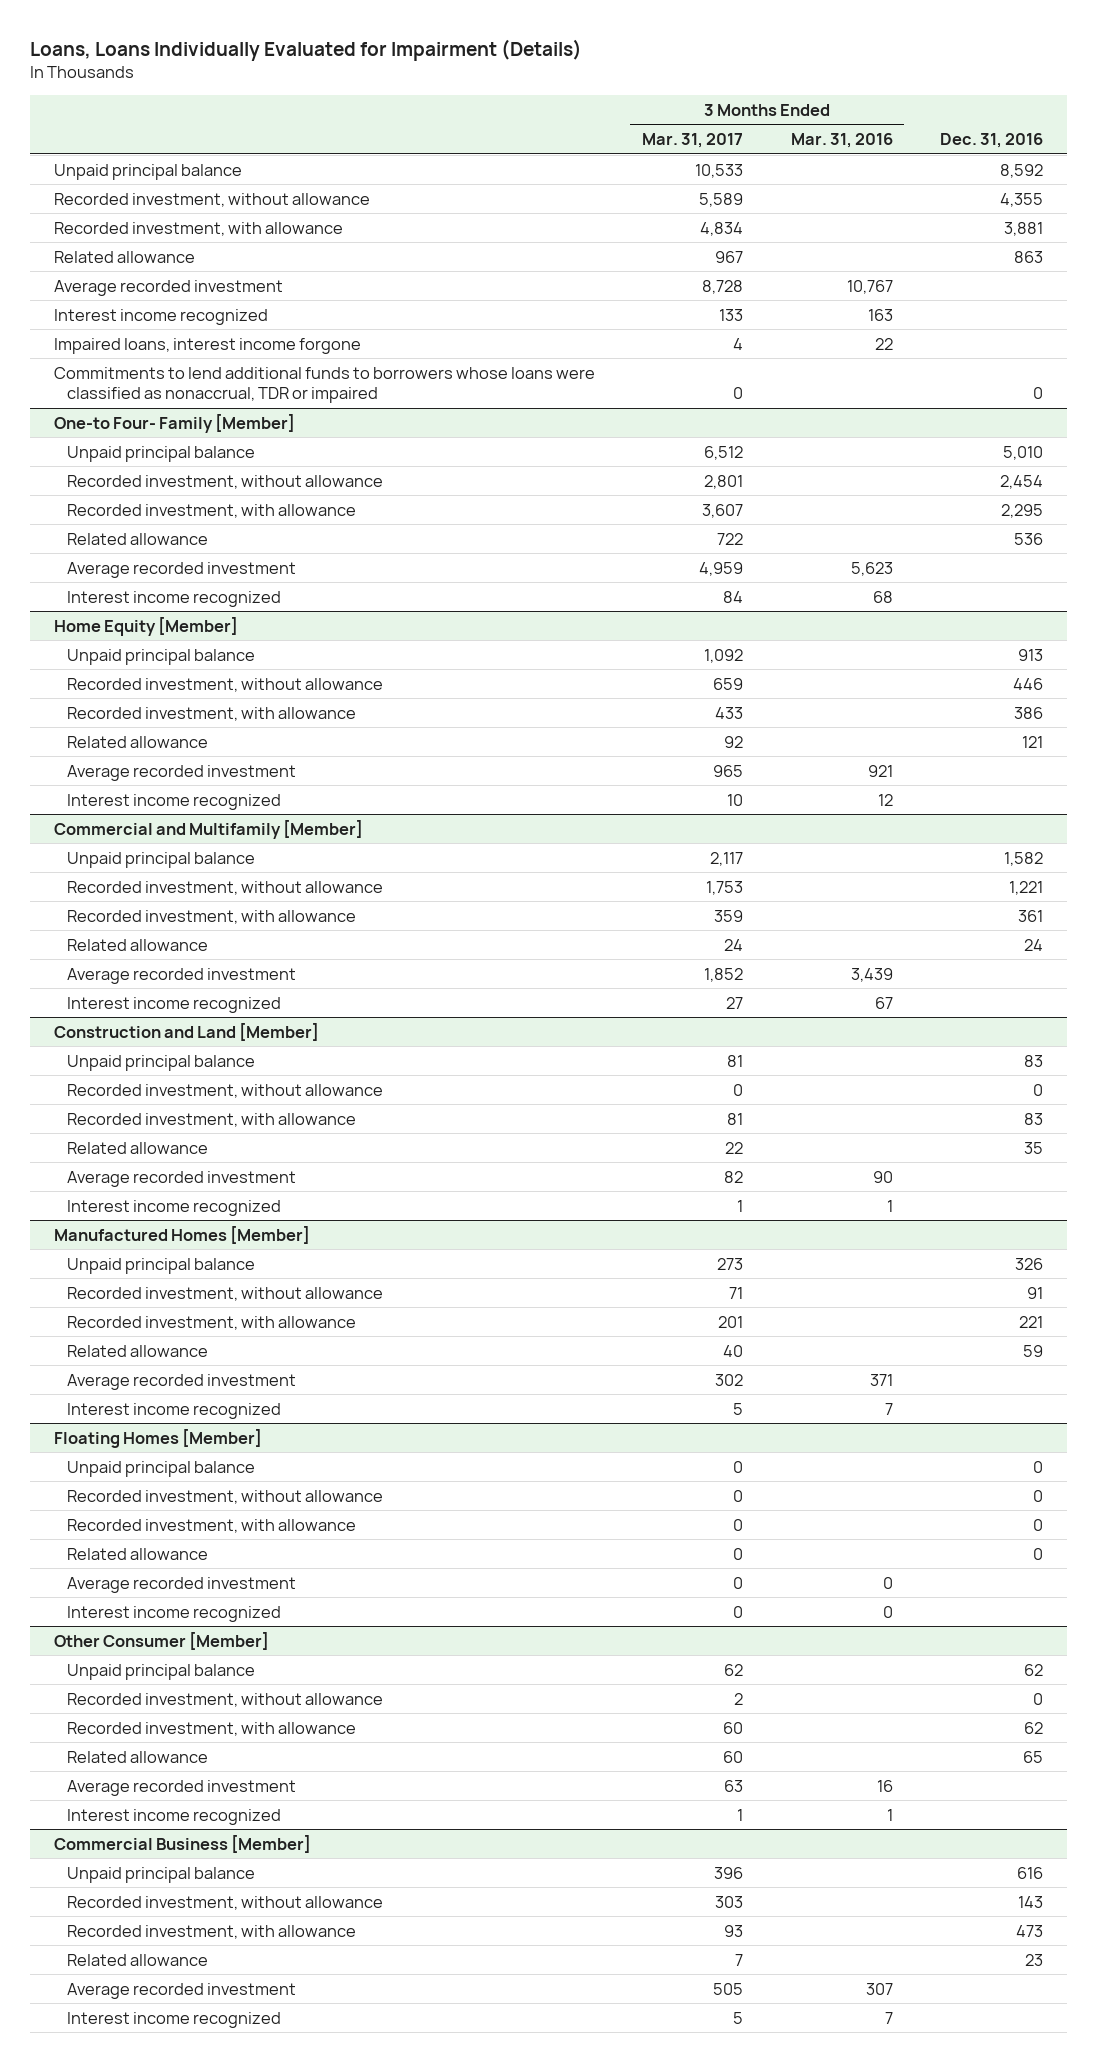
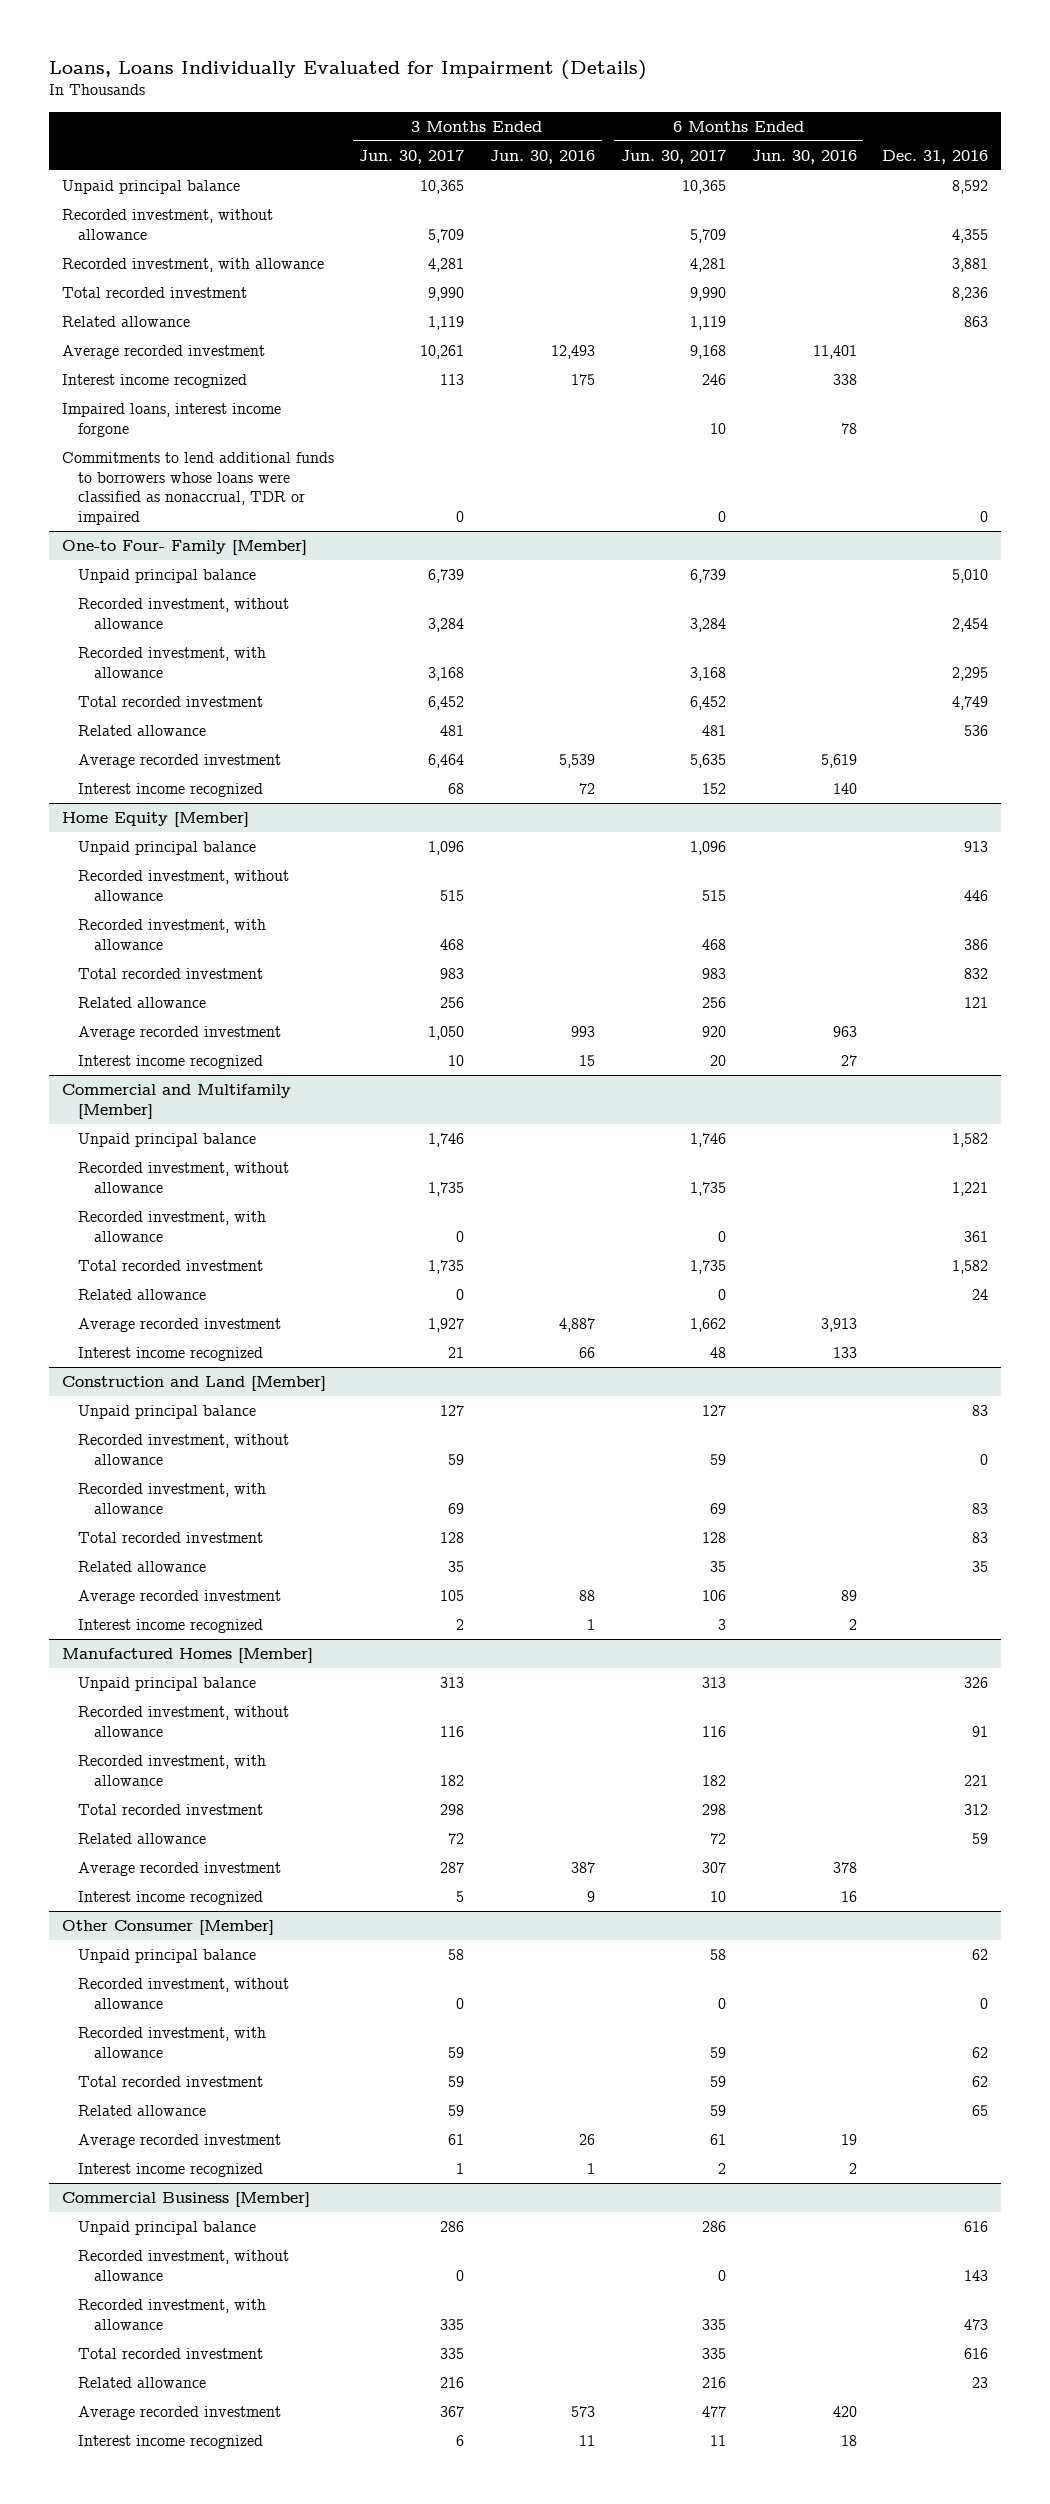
- | 3 Months Ended Mar. 31, 2017 | 3 Months Ended Mar. 31, 2016 | Dec. 31, 2016
+ | 3 Months Ended Jun. 30, 2017 | 3 Months Ended Jun. 30, 2016 | 6 Months Ended Jun. 30, 2017 | 6 Months Ended Jun. 30, 2016 | Dec. 31, 2016
+ Total recorded investment | 9,990 | | 9,990 | | 8,236
@ One-to Four- Family [Member]
+ Total recorded investment | 6,452 | | 6,452 | | 4,749
@ Home Equity [Member]
+ Total recorded investment | 983 | | 983 | | 832
@ Commercial and Multifamily [Member]
+ Total recorded investment | 1,735 | | 1,735 | | 1,582
@ Construction and Land [Member]
+ Total recorded investment | 128 | | 128 | | 83
@ Manufactured Homes [Member]
+ Total recorded investment | 298 | | 298 | | 312
- Floating Homes [Member]
- Unpaid principal balance | 0 | | 0
- Recorded investment, without allowance | 0 | | 0
- Recorded investment, with allowance | 0 | | 0
- Related allowance | 0 | | 0
- Average recorded investment | 0 | 0 |
- Interest income recognized | 0 | 0 |
@ Other Consumer [Member]
+ Total recorded investment | 59 | | 59 | | 62
@ Commercial Business [Member]
+ Total recorded investment | 335 | | 335 | | 616

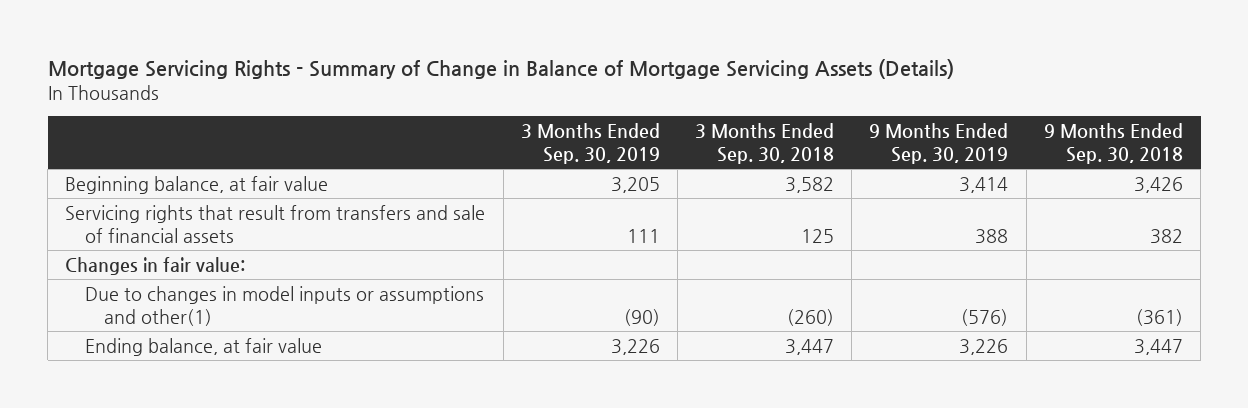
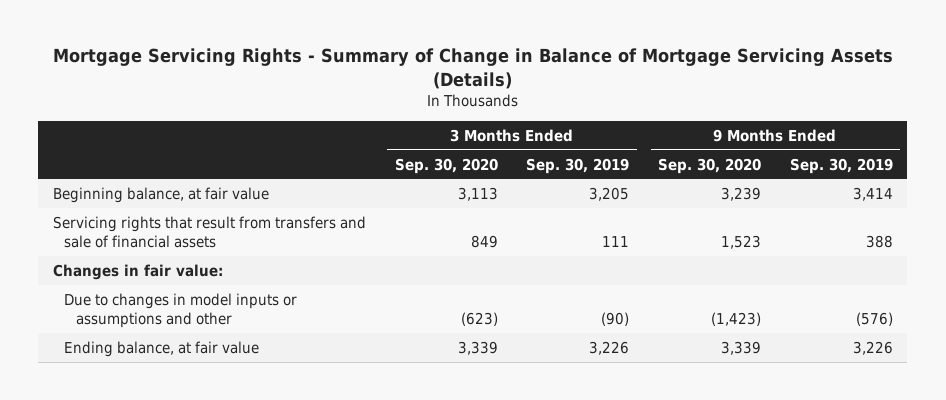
- | 3 Months Ended Sep. 30, 2019 | 3 Months Ended Sep. 30, 2018 | 9 Months Ended Sep. 30, 2019 | 9 Months Ended Sep. 30, 2018
+ | 3 Months Ended Sep. 30, 2020 | 3 Months Ended Sep. 30, 2019 | 9 Months Ended Sep. 30, 2020 | 9 Months Ended Sep. 30, 2019
- Due to changes in model inputs or assumptions and other(1) | (90) | (260) | (576) | (361)
+ Due to changes in model inputs or assumptions and other | (623) | (90) | (1,423) | (576)

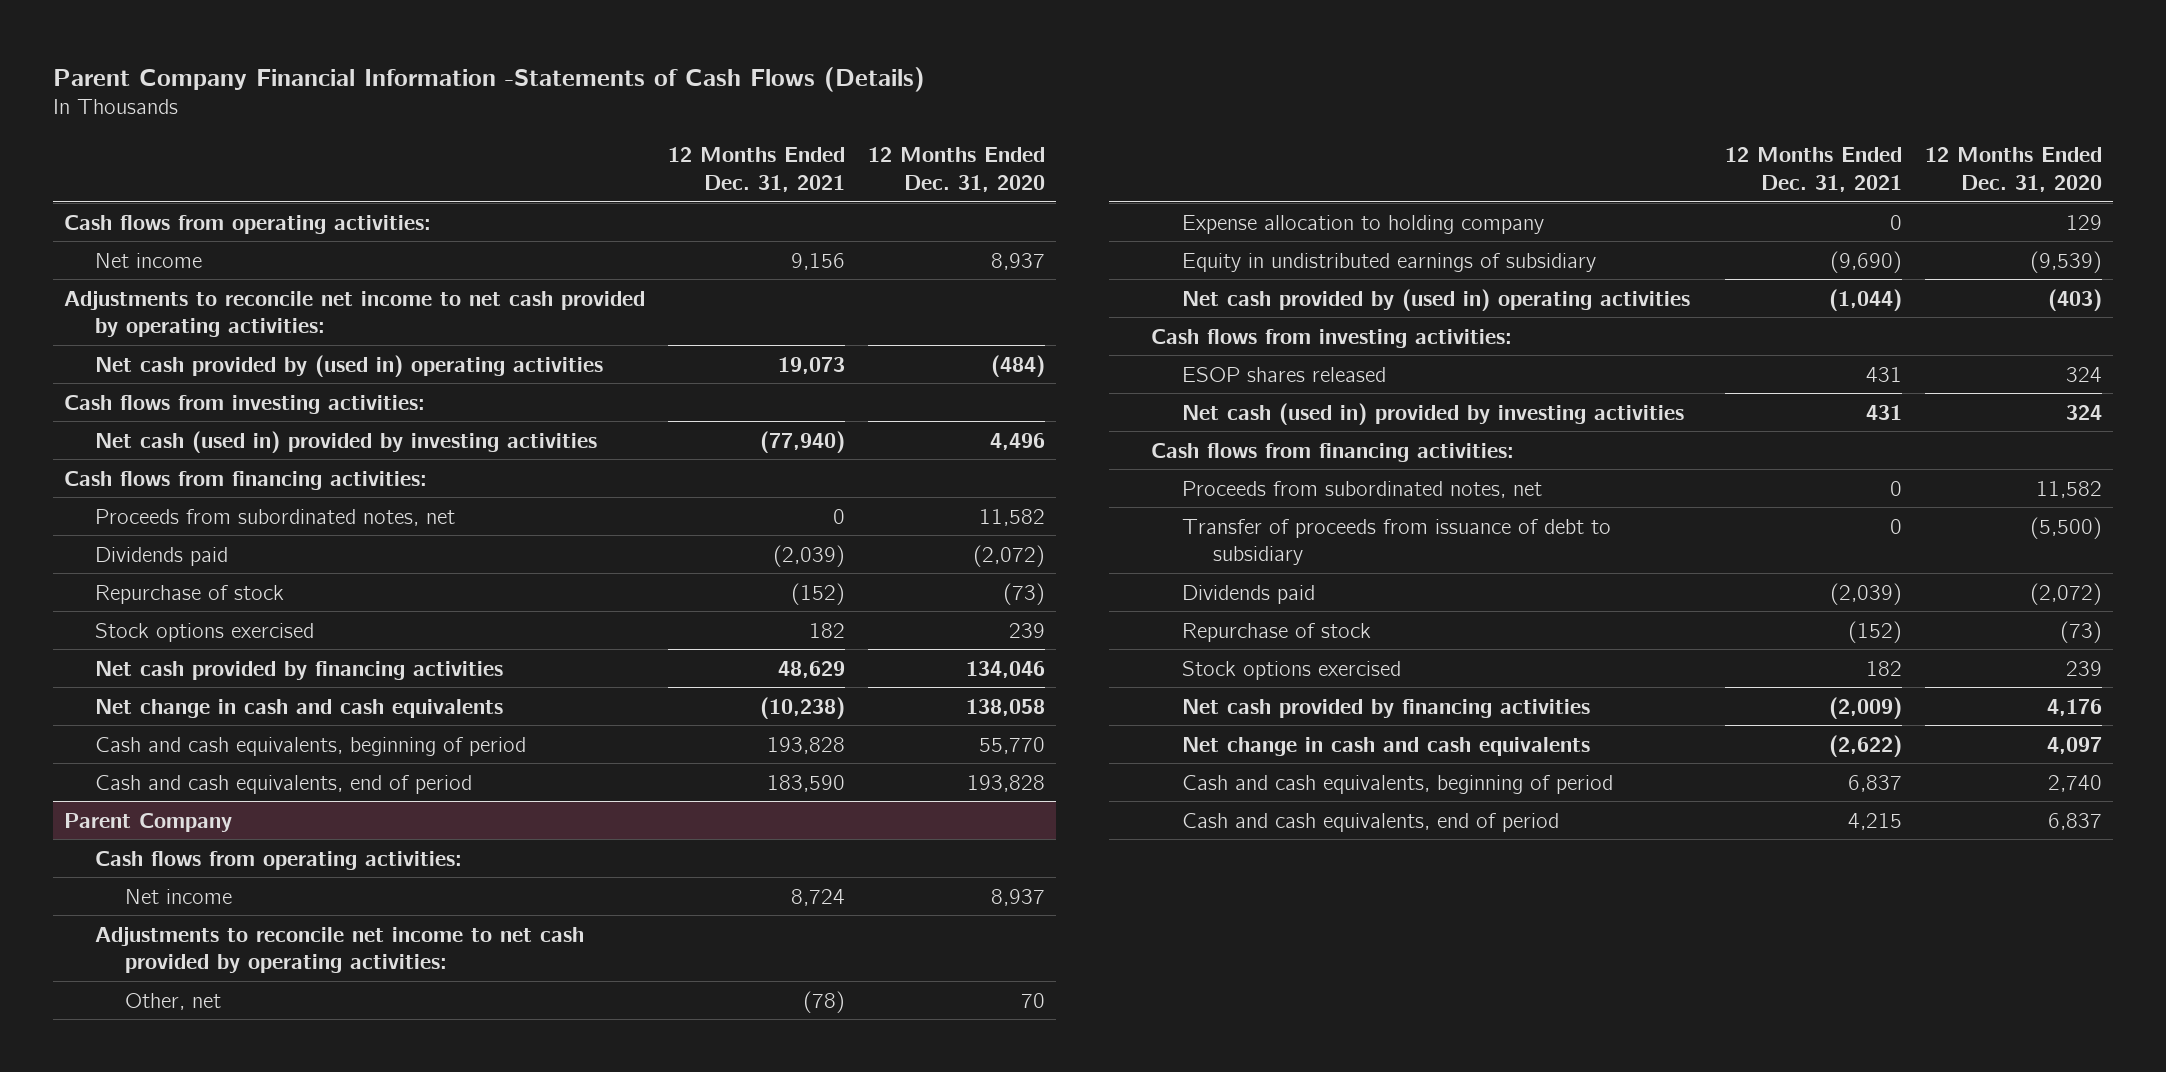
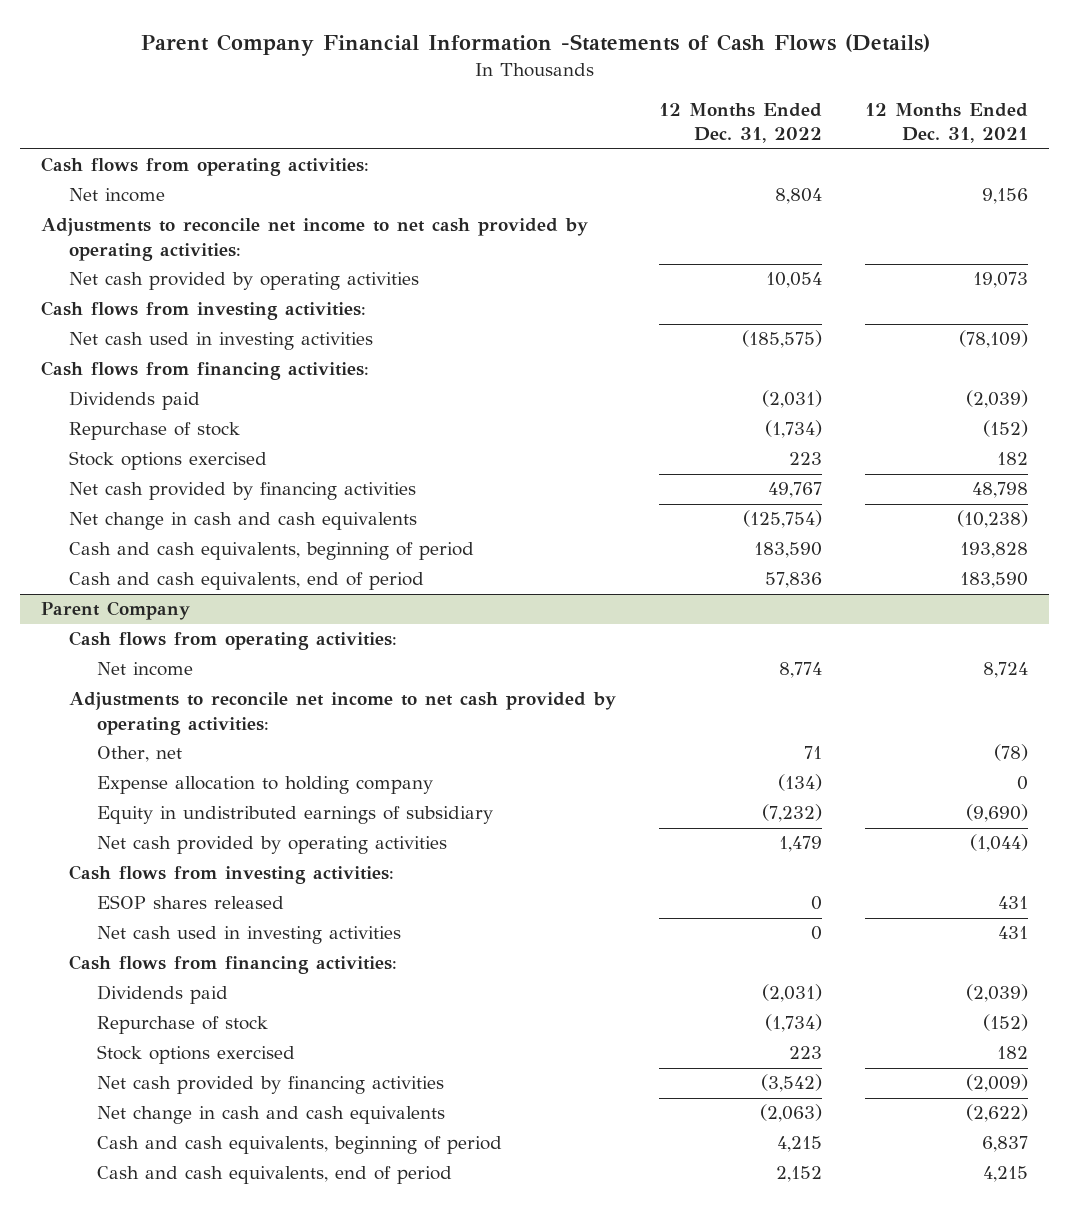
- | 12 Months Ended Dec. 31, 2021 | 12 Months Ended Dec. 31, 2020
+ | 12 Months Ended Dec. 31, 2022 | 12 Months Ended Dec. 31, 2021
- Net cash provided by (used in) operating activities | 19,073 | (484)
+ Net cash provided by operating activities | 10,054 | 19,073
- Net cash (used in) provided by investing activities | (77,940) | 4,496
+ Net cash used in investing activities | (185,575) | (78,109)
- Proceeds from subordinated notes, net | 0 | 11,582
- Net cash provided by financing activities | 48,629 | 134,046
+ Net cash provided by financing activities | 49,767 | 48,798
@ Parent Company
- Net cash provided by (used in) operating activities | (1,044) | (403)
+ Net cash provided by operating activities | 1,479 | (1,044)
- Net cash (used in) provided by investing activities | 431 | 324
+ Net cash used in investing activities | 0 | 431
- Proceeds from subordinated notes, net | 0 | 11,582
- Transfer of proceeds from issuance of debt to subsidiary | 0 | (5,500)

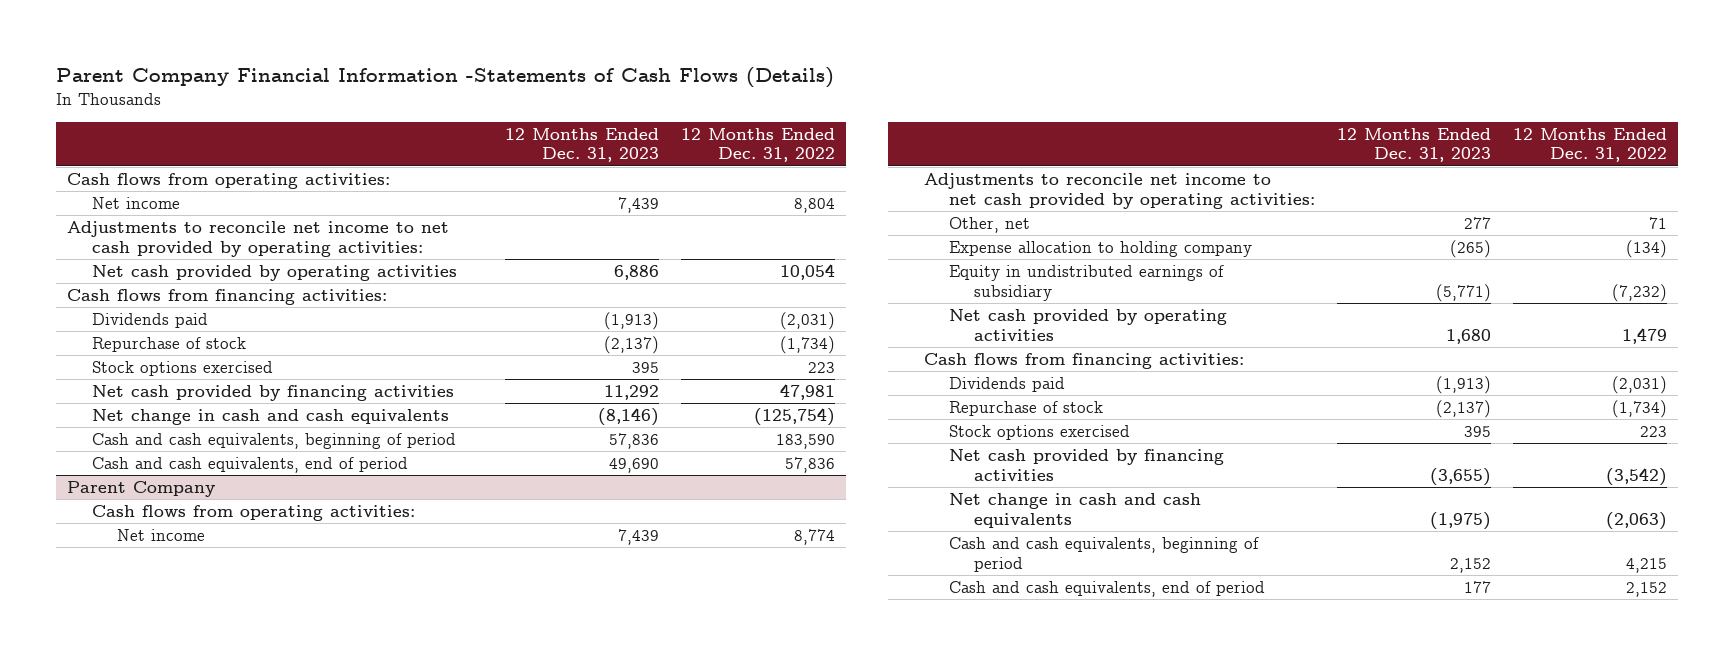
- | 12 Months Ended Dec. 31, 2022 | 12 Months Ended Dec. 31, 2021
+ | 12 Months Ended Dec. 31, 2023 | 12 Months Ended Dec. 31, 2022
- Cash flows from investing activities:
- Net cash used in investing activities | (185,575) | (78,109)
- Net cash provided by financing activities | 49,767 | 48,798
+ Net cash provided by financing activities | 11,292 | 47,981
@ Parent Company
- Cash flows from investing activities:
- ESOP shares released | 0 | 431
- Net cash used in investing activities | 0 | 431

